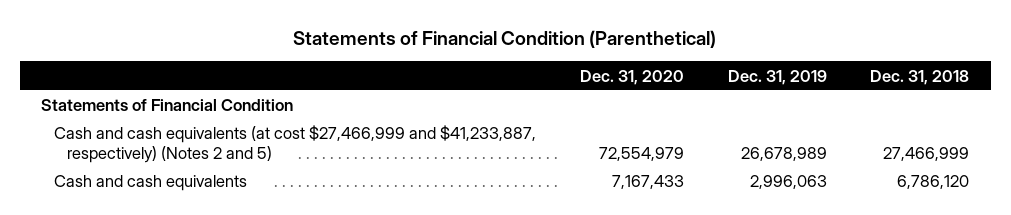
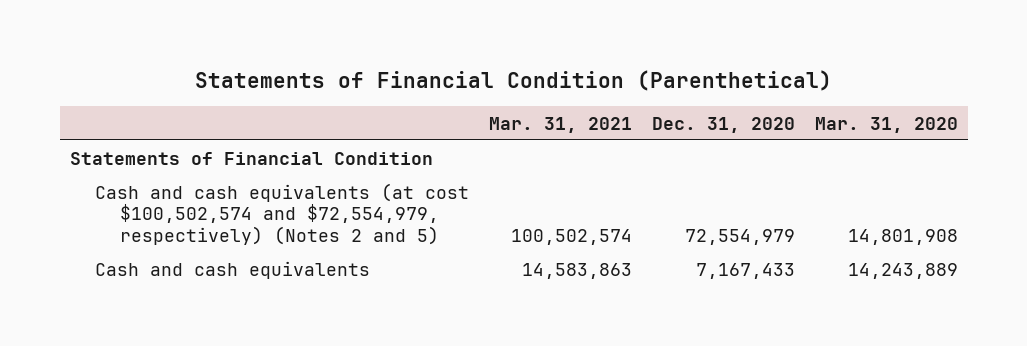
- | Dec. 31, 2020 | Dec. 31, 2019 | Dec. 31, 2018
+ | Mar. 31, 2021 | Dec. 31, 2020 | Mar. 31, 2020
- Cash and cash equivalents (at cost $27,466,999 and $41,233,887, respectively) (Notes 2 and 5) | 72,554,979 | 26,678,989 | 27,466,999
+ Cash and cash equivalents (at cost $100,502,574 and $72,554,979, respectively) (Notes 2 and 5) | 100,502,574 | 72,554,979 | 14,801,908

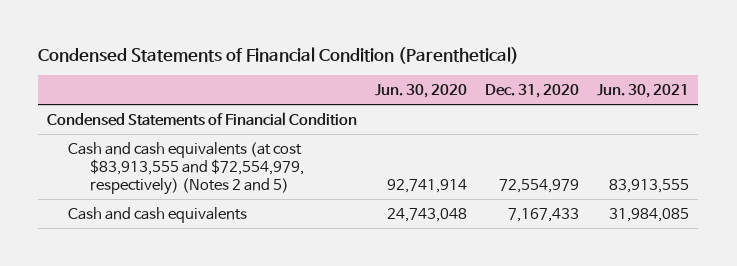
- Statements of Financial Condition (Parenthetical)
+ Condensed Statements of Financial Condition (Parenthetical)
- | Mar. 31, 2021 | Dec. 31, 2020 | Mar. 31, 2020
+ | Jun. 30, 2020 | Dec. 31, 2020 | Jun. 30, 2021
- Statements of Financial Condition
- Cash and cash equivalents (at cost $100,502,574 and $72,554,979, respectively) (Notes 2 and 5) | 100,502,574 | 72,554,979 | 14,801,908
+ Condensed Statements of Financial Condition
+ Cash and cash equivalents (at cost $83,913,555 and $72,554,979, respectively) (Notes 2 and 5) | 92,741,914 | 72,554,979 | 83,913,555

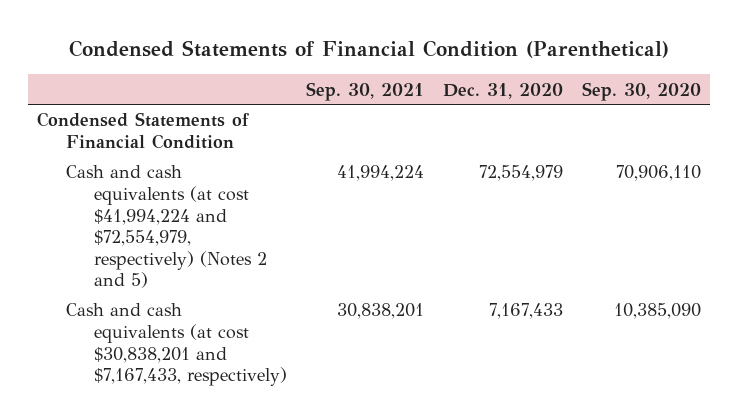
- | Jun. 30, 2020 | Dec. 31, 2020 | Jun. 30, 2021
+ | Sep. 30, 2021 | Dec. 31, 2020 | Sep. 30, 2020
- Cash and cash equivalents (at cost $83,913,555 and $72,554,979, respectively) (Notes 2 and 5) | 92,741,914 | 72,554,979 | 83,913,555
- Cash and cash equivalents | 24,743,048 | 7,167,433 | 31,984,085
+ Cash and cash equivalents (at cost $41,994,224 and $72,554,979, respectively) (Notes 2 and 5) | 41,994,224 | 72,554,979 | 70,906,110
+ Cash and cash equivalents (at cost $30,838,201 and $7,167,433, respectively) | 30,838,201 | 7,167,433 | 10,385,090

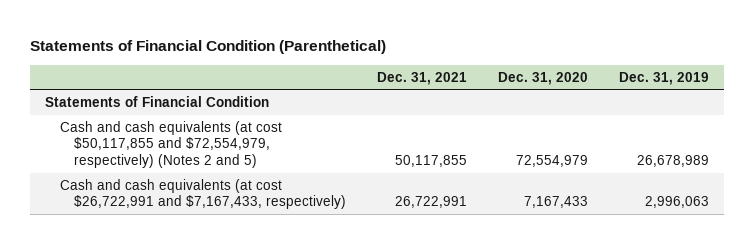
- Condensed Statements of Financial Condition (Parenthetical)
+ Statements of Financial Condition (Parenthetical)
- | Sep. 30, 2021 | Dec. 31, 2020 | Sep. 30, 2020
+ | Dec. 31, 2021 | Dec. 31, 2020 | Dec. 31, 2019
- Condensed Statements of Financial Condition
- Cash and cash equivalents (at cost $41,994,224 and $72,554,979, respectively) (Notes 2 and 5) | 41,994,224 | 72,554,979 | 70,906,110
- Cash and cash equivalents (at cost $30,838,201 and $7,167,433, respectively) | 30,838,201 | 7,167,433 | 10,385,090
+ Statements of Financial Condition
+ Cash and cash equivalents (at cost $50,117,855 and $72,554,979, respectively) (Notes 2 and 5) | 50,117,855 | 72,554,979 | 26,678,989
+ Cash and cash equivalents (at cost $26,722,991 and $7,167,433, respectively) | 26,722,991 | 7,167,433 | 2,996,063

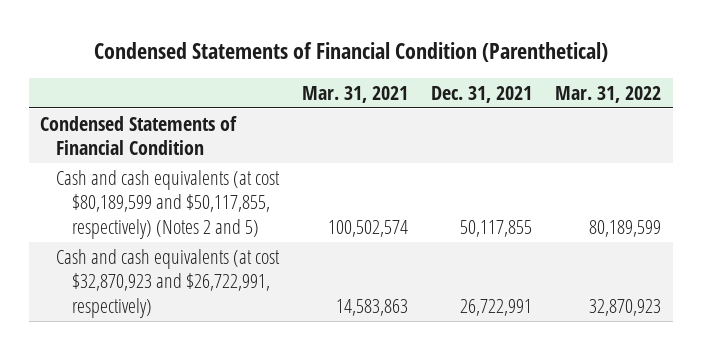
- Statements of Financial Condition (Parenthetical)
+ Condensed Statements of Financial Condition (Parenthetical)
- | Dec. 31, 2021 | Dec. 31, 2020 | Dec. 31, 2019
+ | Mar. 31, 2021 | Dec. 31, 2021 | Mar. 31, 2022
- Statements of Financial Condition
- Cash and cash equivalents (at cost $50,117,855 and $72,554,979, respectively) (Notes 2 and 5) | 50,117,855 | 72,554,979 | 26,678,989
- Cash and cash equivalents (at cost $26,722,991 and $7,167,433, respectively) | 26,722,991 | 7,167,433 | 2,996,063
+ Condensed Statements of Financial Condition
+ Cash and cash equivalents (at cost $80,189,599 and $50,117,855, respectively) (Notes 2 and 5) | 100,502,574 | 50,117,855 | 80,189,599
+ Cash and cash equivalents (at cost $32,870,923 and $26,722,991, respectively) | 14,583,863 | 26,722,991 | 32,870,923

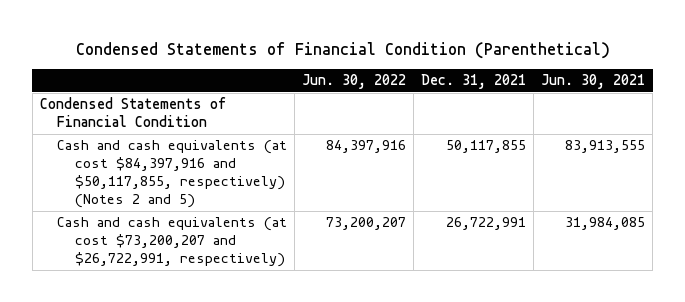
- | Mar. 31, 2021 | Dec. 31, 2021 | Mar. 31, 2022
+ | Jun. 30, 2022 | Dec. 31, 2021 | Jun. 30, 2021
- Cash and cash equivalents (at cost $80,189,599 and $50,117,855, respectively) (Notes 2 and 5) | 100,502,574 | 50,117,855 | 80,189,599
- Cash and cash equivalents (at cost $32,870,923 and $26,722,991, respectively) | 14,583,863 | 26,722,991 | 32,870,923
+ Cash and cash equivalents (at cost $84,397,916 and $50,117,855, respectively) (Notes 2 and 5) | 84,397,916 | 50,117,855 | 83,913,555
+ Cash and cash equivalents (at cost $73,200,207 and $26,722,991, respectively) | 73,200,207 | 26,722,991 | 31,984,085

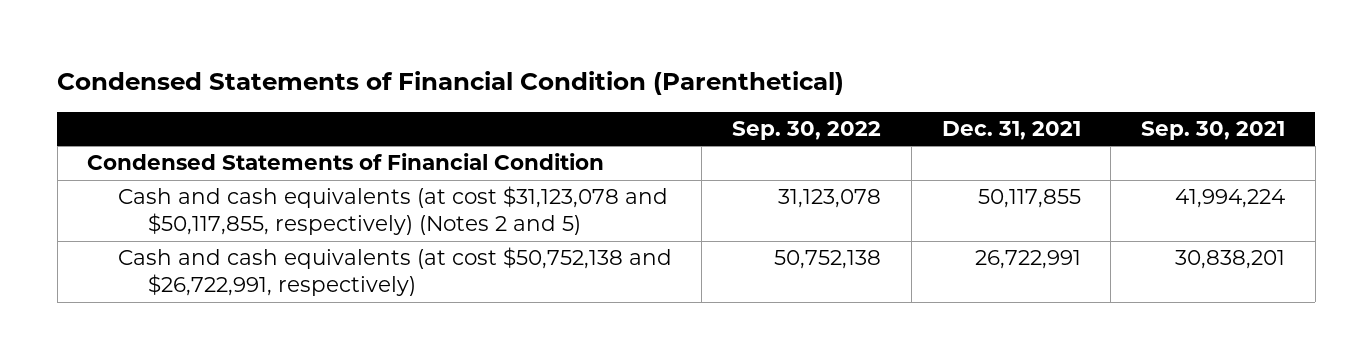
- | Jun. 30, 2022 | Dec. 31, 2021 | Jun. 30, 2021
+ | Sep. 30, 2022 | Dec. 31, 2021 | Sep. 30, 2021
- Cash and cash equivalents (at cost $84,397,916 and $50,117,855, respectively) (Notes 2 and 5) | 84,397,916 | 50,117,855 | 83,913,555
- Cash and cash equivalents (at cost $73,200,207 and $26,722,991, respectively) | 73,200,207 | 26,722,991 | 31,984,085
+ Cash and cash equivalents (at cost $31,123,078 and $50,117,855, respectively) (Notes 2 and 5) | 31,123,078 | 50,117,855 | 41,994,224
+ Cash and cash equivalents (at cost $50,752,138 and $26,722,991, respectively) | 50,752,138 | 26,722,991 | 30,838,201

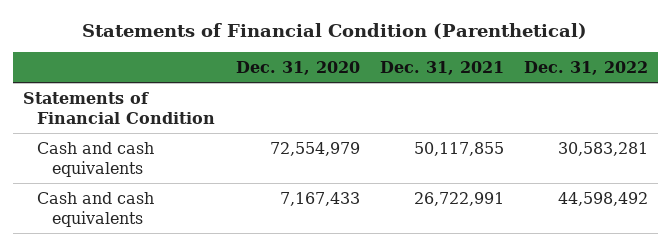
- Condensed Statements of Financial Condition (Parenthetical)
+ Statements of Financial Condition (Parenthetical)
- | Sep. 30, 2022 | Dec. 31, 2021 | Sep. 30, 2021
+ | Dec. 31, 2020 | Dec. 31, 2021 | Dec. 31, 2022
- Condensed Statements of Financial Condition
- Cash and cash equivalents (at cost $31,123,078 and $50,117,855, respectively) (Notes 2 and 5) | 31,123,078 | 50,117,855 | 41,994,224
- Cash and cash equivalents (at cost $50,752,138 and $26,722,991, respectively) | 50,752,138 | 26,722,991 | 30,838,201
+ Statements of Financial Condition
+ Cash and cash equivalents | 72,554,979 | 50,117,855 | 30,583,281
+ Cash and cash equivalents | 7,167,433 | 26,722,991 | 44,598,492

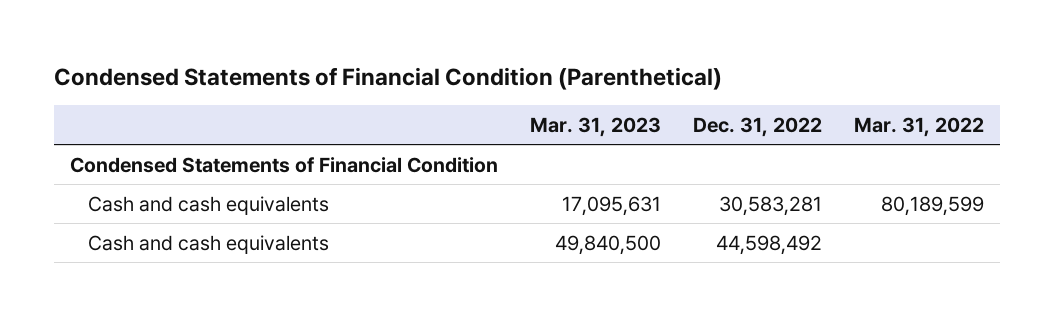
- Statements of Financial Condition (Parenthetical)
+ Condensed Statements of Financial Condition (Parenthetical)
- | Dec. 31, 2020 | Dec. 31, 2021 | Dec. 31, 2022
+ | Mar. 31, 2023 | Dec. 31, 2022 | Mar. 31, 2022
- Statements of Financial Condition
+ Condensed Statements of Financial Condition

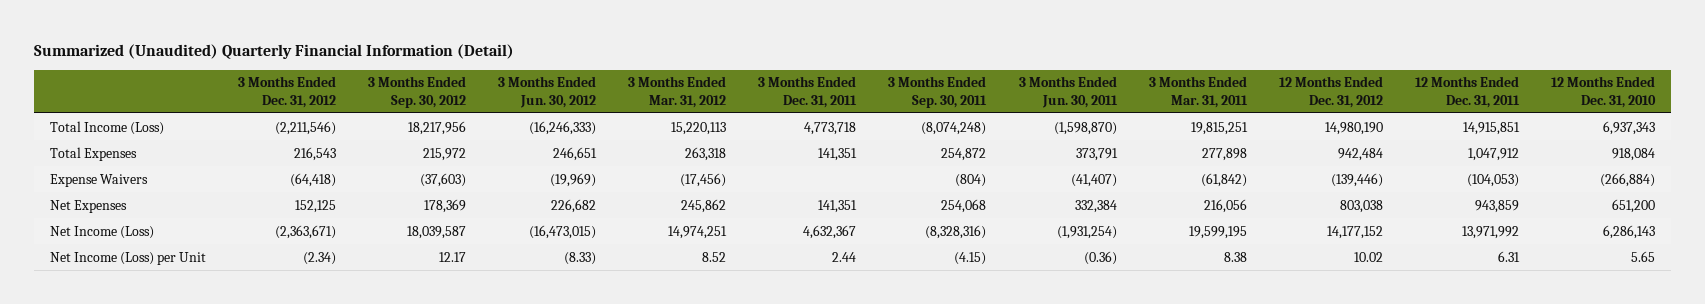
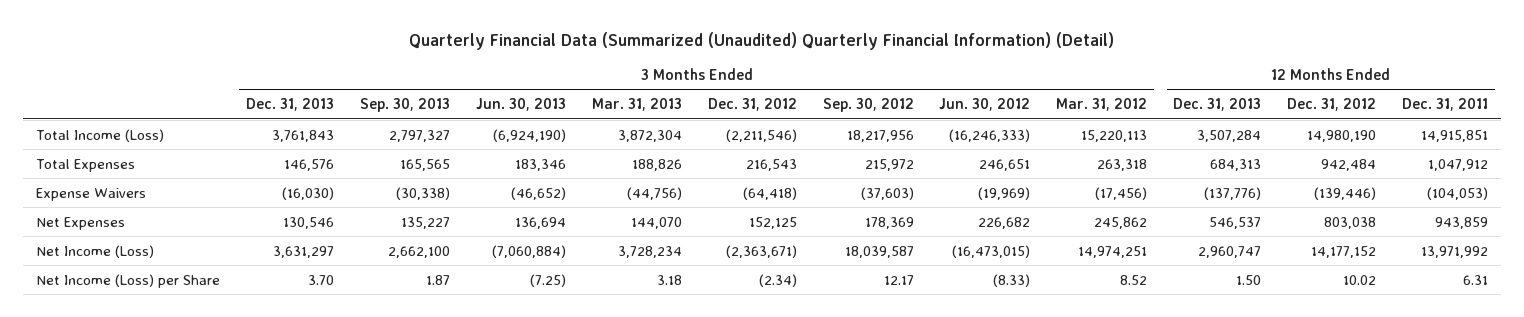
- Summarized (Unaudited) Quarterly Financial Information (Detail)
+ Quarterly Financial Data (Summarized (Unaudited) Quarterly Financial Information) (Detail)
- | 3 Months Ended Dec. 31, 2012 | 3 Months Ended Sep. 30, 2012 | 3 Months Ended Jun. 30, 2012 | 3 Months Ended Mar. 31, 2012 | 3 Months Ended Dec. 31, 2011 | 3 Months Ended Sep. 30, 2011 | 3 Months Ended Jun. 30, 2011 | 3 Months Ended Mar. 31, 2011 | 12 Months Ended Dec. 31, 2012 | 12 Months Ended Dec. 31, 2011 | 12 Months Ended Dec. 31, 2010
+ | 3 Months Ended Dec. 31, 2013 | 3 Months Ended Sep. 30, 2013 | 3 Months Ended Jun. 30, 2013 | 3 Months Ended Mar. 31, 2013 | 3 Months Ended Dec. 31, 2012 | 3 Months Ended Sep. 30, 2012 | 3 Months Ended Jun. 30, 2012 | 3 Months Ended Mar. 31, 2012 | 12 Months Ended Dec. 31, 2013 | 12 Months Ended Dec. 31, 2012 | 12 Months Ended Dec. 31, 2011
- Net Income (Loss) per Unit | (2.34) | 12.17 | (8.33) | 8.52 | 2.44 | (4.15) | (0.36) | 8.38 | 10.02 | 6.31 | 5.65
+ Net Income (Loss) per Share | 3.70 | 1.87 | (7.25) | 3.18 | (2.34) | 12.17 | (8.33) | 8.52 | 1.50 | 10.02 | 6.31

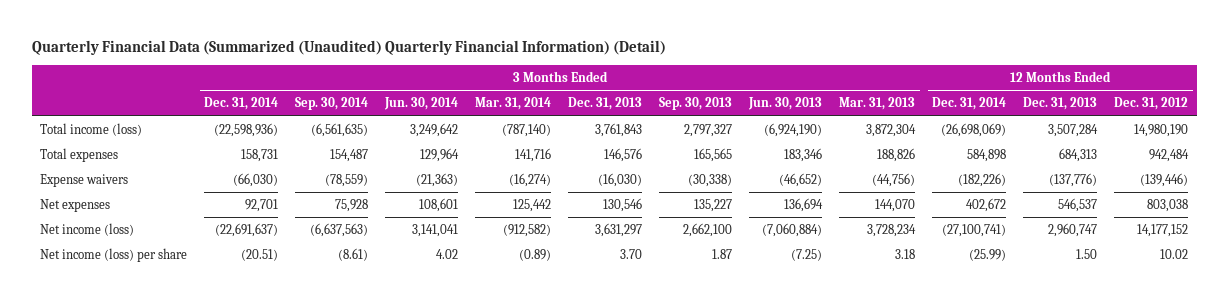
- | 3 Months Ended Dec. 31, 2013 | 3 Months Ended Sep. 30, 2013 | 3 Months Ended Jun. 30, 2013 | 3 Months Ended Mar. 31, 2013 | 3 Months Ended Dec. 31, 2012 | 3 Months Ended Sep. 30, 2012 | 3 Months Ended Jun. 30, 2012 | 3 Months Ended Mar. 31, 2012 | 12 Months Ended Dec. 31, 2013 | 12 Months Ended Dec. 31, 2012 | 12 Months Ended Dec. 31, 2011
+ | 3 Months Ended Dec. 31, 2014 | 3 Months Ended Sep. 30, 2014 | 3 Months Ended Jun. 30, 2014 | 3 Months Ended Mar. 31, 2014 | 3 Months Ended Dec. 31, 2013 | 3 Months Ended Sep. 30, 2013 | 3 Months Ended Jun. 30, 2013 | 3 Months Ended Mar. 31, 2013 | 12 Months Ended Dec. 31, 2014 | 12 Months Ended Dec. 31, 2013 | 12 Months Ended Dec. 31, 2012
- Total Income (Loss) | 3,761,843 | 2,797,327 | (6,924,190) | 3,872,304 | (2,211,546) | 18,217,956 | (16,246,333) | 15,220,113 | 3,507,284 | 14,980,190 | 14,915,851
- Total Expenses | 146,576 | 165,565 | 183,346 | 188,826 | 216,543 | 215,972 | 246,651 | 263,318 | 684,313 | 942,484 | 1,047,912
- Expense Waivers | (16,030) | (30,338) | (46,652) | (44,756) | (64,418) | (37,603) | (19,969) | (17,456) | (137,776) | (139,446) | (104,053)
- Net Expenses | 130,546 | 135,227 | 136,694 | 144,070 | 152,125 | 178,369 | 226,682 | 245,862 | 546,537 | 803,038 | 943,859
- Net Income (Loss) | 3,631,297 | 2,662,100 | (7,060,884) | 3,728,234 | (2,363,671) | 18,039,587 | (16,473,015) | 14,974,251 | 2,960,747 | 14,177,152 | 13,971,992
- Net Income (Loss) per Share | 3.70 | 1.87 | (7.25) | 3.18 | (2.34) | 12.17 | (8.33) | 8.52 | 1.50 | 10.02 | 6.31
+ Total income (loss) | (22,598,936) | (6,561,635) | 3,249,642 | (787,140) | 3,761,843 | 2,797,327 | (6,924,190) | 3,872,304 | (26,698,069) | 3,507,284 | 14,980,190
+ Total expenses | 158,731 | 154,487 | 129,964 | 141,716 | 146,576 | 165,565 | 183,346 | 188,826 | 584,898 | 684,313 | 942,484
+ Expense waivers | (66,030) | (78,559) | (21,363) | (16,274) | (16,030) | (30,338) | (46,652) | (44,756) | (182,226) | (137,776) | (139,446)
+ Net expenses | 92,701 | 75,928 | 108,601 | 125,442 | 130,546 | 135,227 | 136,694 | 144,070 | 402,672 | 546,537 | 803,038
+ Net income (loss) | (22,691,637) | (6,637,563) | 3,141,041 | (912,582) | 3,631,297 | 2,662,100 | (7,060,884) | 3,728,234 | (27,100,741) | 2,960,747 | 14,177,152
+ Net income (loss) per share | (20.51) | (8.61) | 4.02 | (0.89) | 3.70 | 1.87 | (7.25) | 3.18 | (25.99) | 1.50 | 10.02

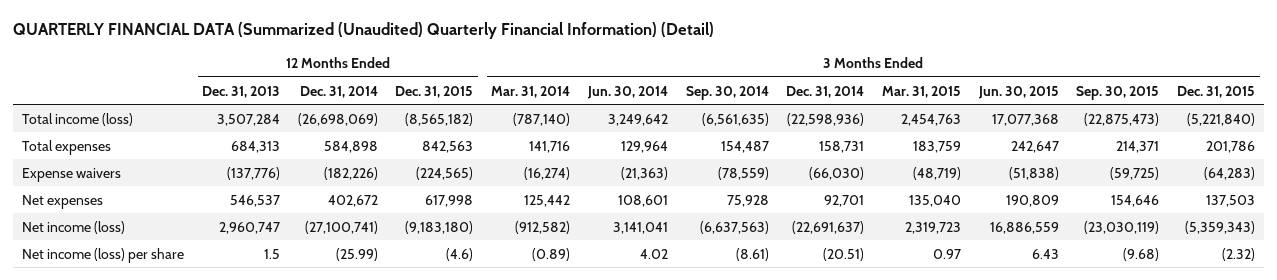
- Quarterly Financial Data (Summarized (Unaudited) Quarterly Financial Information) (Detail)
+ QUARTERLY FINANCIAL DATA (Summarized (Unaudited) Quarterly Financial Information) (Detail)
- | 3 Months Ended Dec. 31, 2014 | 3 Months Ended Sep. 30, 2014 | 3 Months Ended Jun. 30, 2014 | 3 Months Ended Mar. 31, 2014 | 3 Months Ended Dec. 31, 2013 | 3 Months Ended Sep. 30, 2013 | 3 Months Ended Jun. 30, 2013 | 3 Months Ended Mar. 31, 2013 | 12 Months Ended Dec. 31, 2014 | 12 Months Ended Dec. 31, 2013 | 12 Months Ended Dec. 31, 2012
+ | 12 Months Ended Dec. 31, 2013 | 12 Months Ended Dec. 31, 2014 | 12 Months Ended Dec. 31, 2015 | 3 Months Ended Mar. 31, 2014 | 3 Months Ended Jun. 30, 2014 | 3 Months Ended Sep. 30, 2014 | 3 Months Ended Dec. 31, 2014 | 3 Months Ended Mar. 31, 2015 | 3 Months Ended Jun. 30, 2015 | 3 Months Ended Sep. 30, 2015 | 3 Months Ended Dec. 31, 2015
- Net income (loss) per share | (20.51) | (8.61) | 4.02 | (0.89) | 3.70 | 1.87 | (7.25) | 3.18 | (25.99) | 1.50 | 10.02
+ Net income (loss) per share | 1.5 | (25.99) | (4.6) | (0.89) | 4.02 | (8.61) | (20.51) | 0.97 | 6.43 | (9.68) | (2.32)

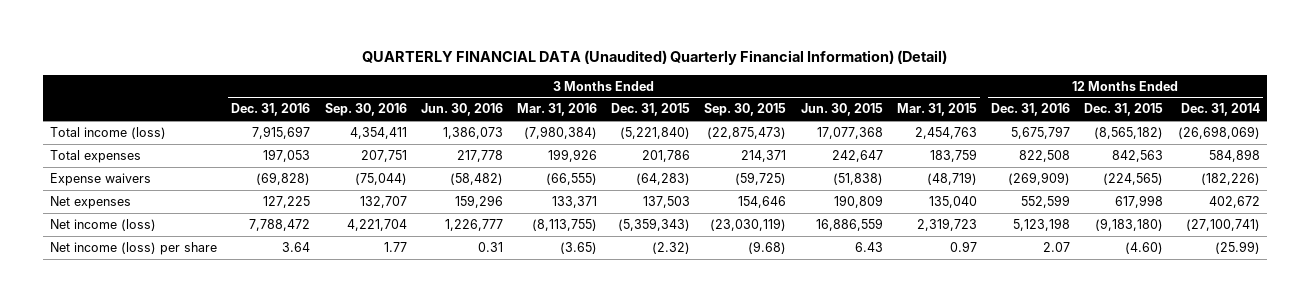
- QUARTERLY FINANCIAL DATA (Summarized (Unaudited) Quarterly Financial Information) (Detail)
+ QUARTERLY FINANCIAL DATA (Unaudited) Quarterly Financial Information) (Detail)
- | 12 Months Ended Dec. 31, 2013 | 12 Months Ended Dec. 31, 2014 | 12 Months Ended Dec. 31, 2015 | 3 Months Ended Mar. 31, 2014 | 3 Months Ended Jun. 30, 2014 | 3 Months Ended Sep. 30, 2014 | 3 Months Ended Dec. 31, 2014 | 3 Months Ended Mar. 31, 2015 | 3 Months Ended Jun. 30, 2015 | 3 Months Ended Sep. 30, 2015 | 3 Months Ended Dec. 31, 2015
+ | 3 Months Ended Dec. 31, 2016 | 3 Months Ended Sep. 30, 2016 | 3 Months Ended Jun. 30, 2016 | 3 Months Ended Mar. 31, 2016 | 3 Months Ended Dec. 31, 2015 | 3 Months Ended Sep. 30, 2015 | 3 Months Ended Jun. 30, 2015 | 3 Months Ended Mar. 31, 2015 | 12 Months Ended Dec. 31, 2016 | 12 Months Ended Dec. 31, 2015 | 12 Months Ended Dec. 31, 2014
- Net income (loss) per share | 1.5 | (25.99) | (4.6) | (0.89) | 4.02 | (8.61) | (20.51) | 0.97 | 6.43 | (9.68) | (2.32)
+ Net income (loss) per share | 3.64 | 1.77 | 0.31 | (3.65) | (2.32) | (9.68) | 6.43 | 0.97 | 2.07 | (4.60) | (25.99)

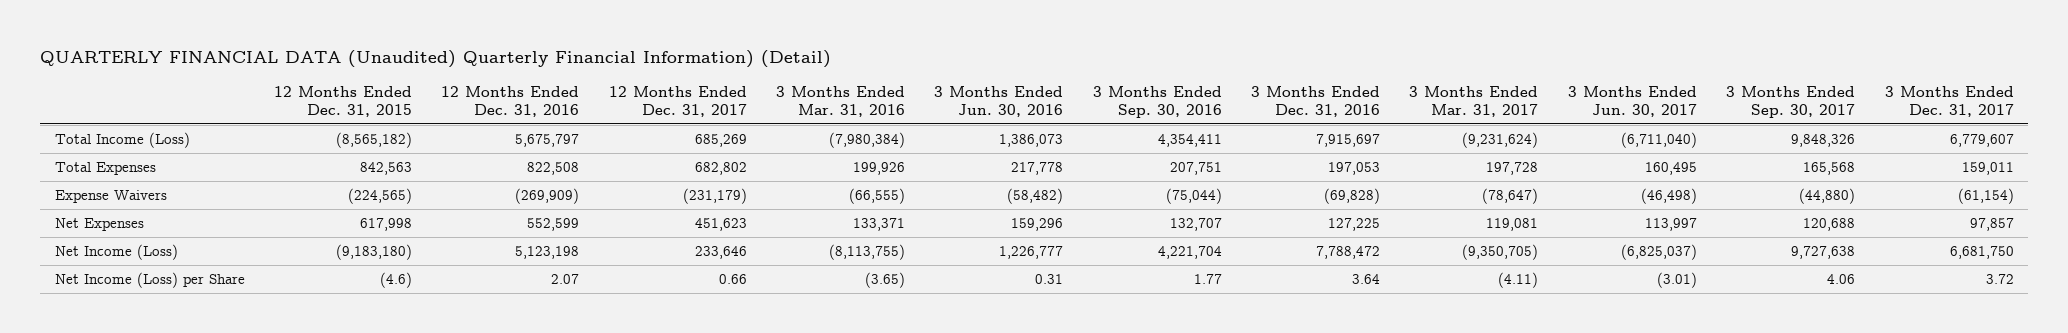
- | 3 Months Ended Dec. 31, 2016 | 3 Months Ended Sep. 30, 2016 | 3 Months Ended Jun. 30, 2016 | 3 Months Ended Mar. 31, 2016 | 3 Months Ended Dec. 31, 2015 | 3 Months Ended Sep. 30, 2015 | 3 Months Ended Jun. 30, 2015 | 3 Months Ended Mar. 31, 2015 | 12 Months Ended Dec. 31, 2016 | 12 Months Ended Dec. 31, 2015 | 12 Months Ended Dec. 31, 2014
+ | 12 Months Ended Dec. 31, 2015 | 12 Months Ended Dec. 31, 2016 | 12 Months Ended Dec. 31, 2017 | 3 Months Ended Mar. 31, 2016 | 3 Months Ended Jun. 30, 2016 | 3 Months Ended Sep. 30, 2016 | 3 Months Ended Dec. 31, 2016 | 3 Months Ended Mar. 31, 2017 | 3 Months Ended Jun. 30, 2017 | 3 Months Ended Sep. 30, 2017 | 3 Months Ended Dec. 31, 2017
- Total income (loss) | 7,915,697 | 4,354,411 | 1,386,073 | (7,980,384) | (5,221,840) | (22,875,473) | 17,077,368 | 2,454,763 | 5,675,797 | (8,565,182) | (26,698,069)
- Total expenses | 197,053 | 207,751 | 217,778 | 199,926 | 201,786 | 214,371 | 242,647 | 183,759 | 822,508 | 842,563 | 584,898
- Expense waivers | (69,828) | (75,044) | (58,482) | (66,555) | (64,283) | (59,725) | (51,838) | (48,719) | (269,909) | (224,565) | (182,226)
- Net expenses | 127,225 | 132,707 | 159,296 | 133,371 | 137,503 | 154,646 | 190,809 | 135,040 | 552,599 | 617,998 | 402,672
- Net income (loss) | 7,788,472 | 4,221,704 | 1,226,777 | (8,113,755) | (5,359,343) | (23,030,119) | 16,886,559 | 2,319,723 | 5,123,198 | (9,183,180) | (27,100,741)
- Net income (loss) per share | 3.64 | 1.77 | 0.31 | (3.65) | (2.32) | (9.68) | 6.43 | 0.97 | 2.07 | (4.60) | (25.99)
+ Total Income (Loss) | (8,565,182) | 5,675,797 | 685,269 | (7,980,384) | 1,386,073 | 4,354,411 | 7,915,697 | (9,231,624) | (6,711,040) | 9,848,326 | 6,779,607
+ Total Expenses | 842,563 | 822,508 | 682,802 | 199,926 | 217,778 | 207,751 | 197,053 | 197,728 | 160,495 | 165,568 | 159,011
+ Expense Waivers | (224,565) | (269,909) | (231,179) | (66,555) | (58,482) | (75,044) | (69,828) | (78,647) | (46,498) | (44,880) | (61,154)
+ Net Expenses | 617,998 | 552,599 | 451,623 | 133,371 | 159,296 | 132,707 | 127,225 | 119,081 | 113,997 | 120,688 | 97,857
+ Net Income (Loss) | (9,183,180) | 5,123,198 | 233,646 | (8,113,755) | 1,226,777 | 4,221,704 | 7,788,472 | (9,350,705) | (6,825,037) | 9,727,638 | 6,681,750
+ Net Income (Loss) per Share | (4.6) | 2.07 | 0.66 | (3.65) | 0.31 | 1.77 | 3.64 | (4.11) | (3.01) | 4.06 | 3.72

